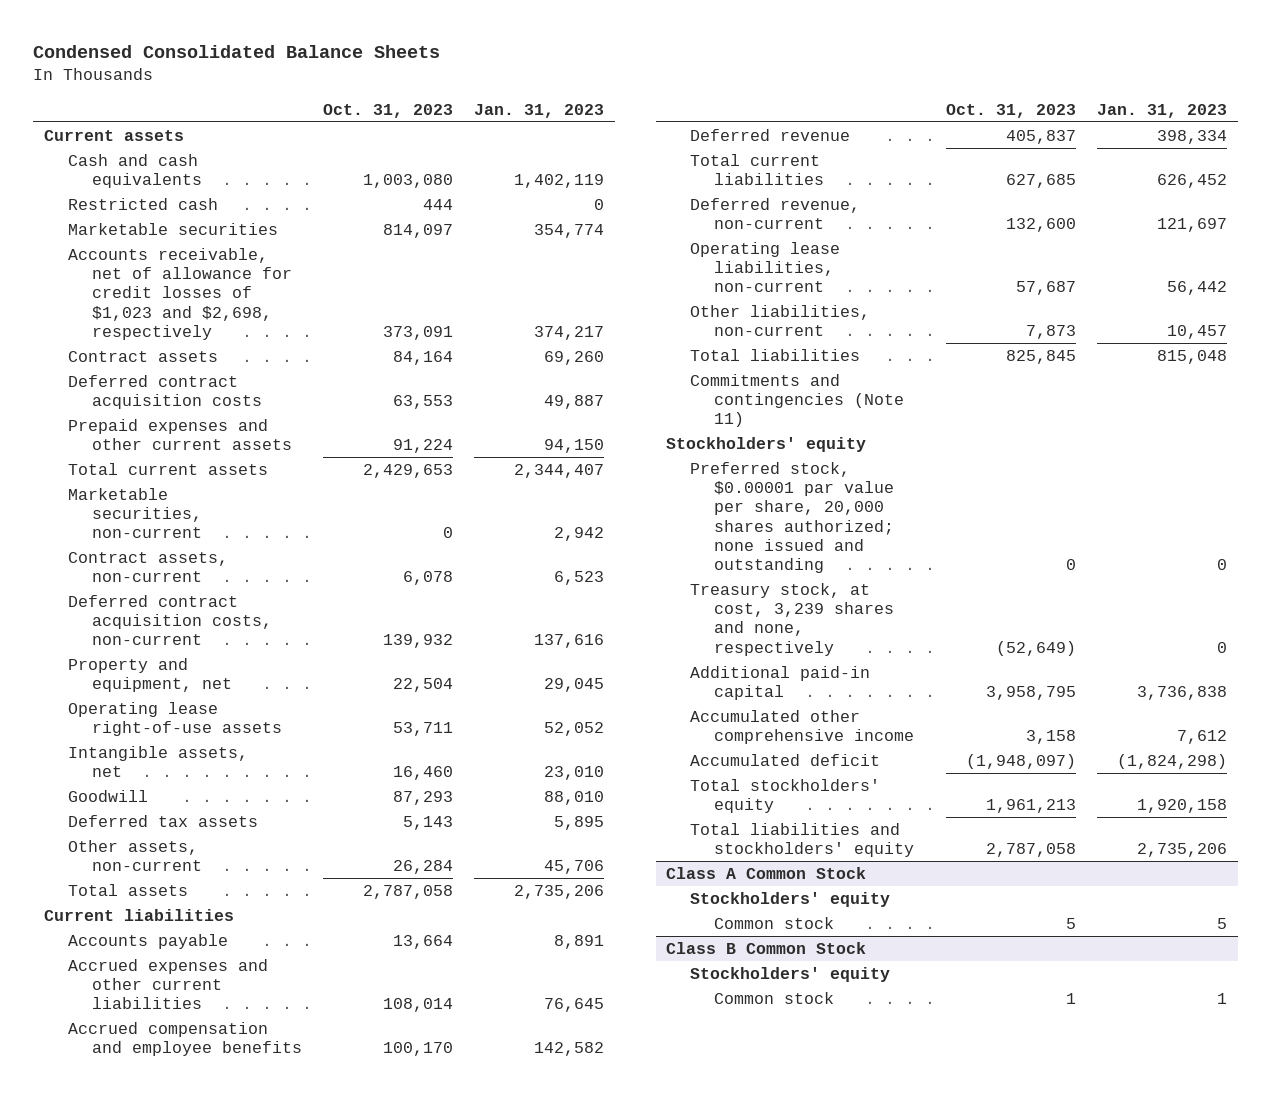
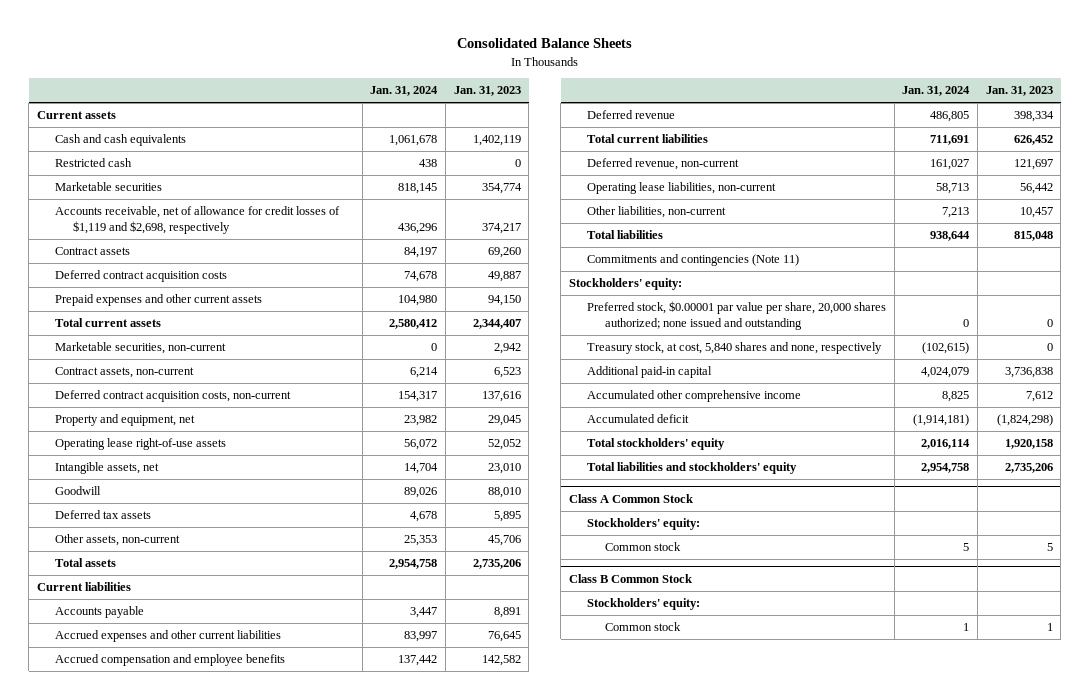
- Condensed Consolidated Balance Sheets
+ Consolidated Balance Sheets
- | Oct. 31, 2023 | Jan. 31, 2023
+ | Jan. 31, 2024 | Jan. 31, 2023
- Accounts receivable, net of allowance for credit losses of $1,023 and $2,698, respectively | 373,091 | 374,217
+ Accounts receivable, net of allowance for credit losses of $1,119 and $2,698, respectively | 436,296 | 374,217
- Stockholders' equity
+ Stockholders' equity:
- Treasury stock, at cost, 3,239 shares and none, respectively | (52,649) | 0
+ Treasury stock, at cost, 5,840 shares and none, respectively | (102,615) | 0
@ Class A Common Stock
- Stockholders' equity
+ Stockholders' equity:
@ Class B Common Stock
- Stockholders' equity
+ Stockholders' equity:

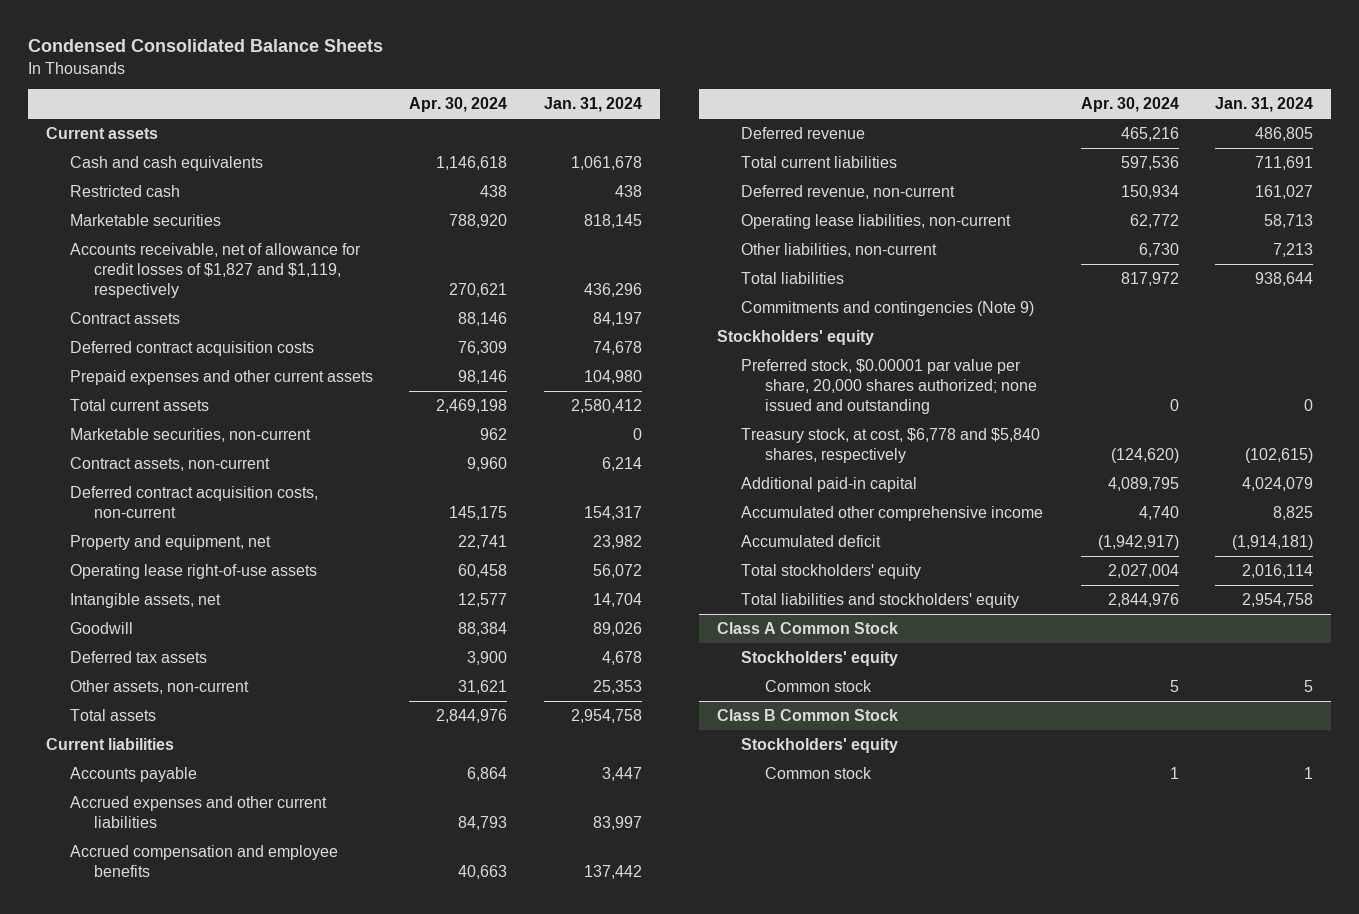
- Consolidated Balance Sheets
+ Condensed Consolidated Balance Sheets
- | Jan. 31, 2024 | Jan. 31, 2023
+ | Apr. 30, 2024 | Jan. 31, 2024
- Accounts receivable, net of allowance for credit losses of $1,119 and $2,698, respectively | 436,296 | 374,217
+ Accounts receivable, net of allowance for credit losses of $1,827 and $1,119, respectively | 270,621 | 436,296
- Commitments and contingencies (Note 11)
- Stockholders' equity:
+ Commitments and contingencies (Note 9)
+ Stockholders' equity
- Treasury stock, at cost, 5,840 shares and none, respectively | (102,615) | 0
+ Treasury stock, at cost, $6,778 and $5,840 shares, respectively | (124,620) | (102,615)
@ Class A Common Stock
- Stockholders' equity:
+ Stockholders' equity
@ Class B Common Stock
- Stockholders' equity:
+ Stockholders' equity

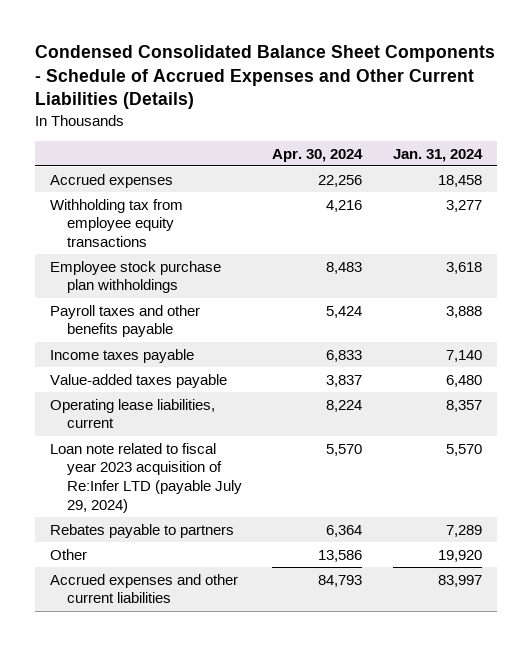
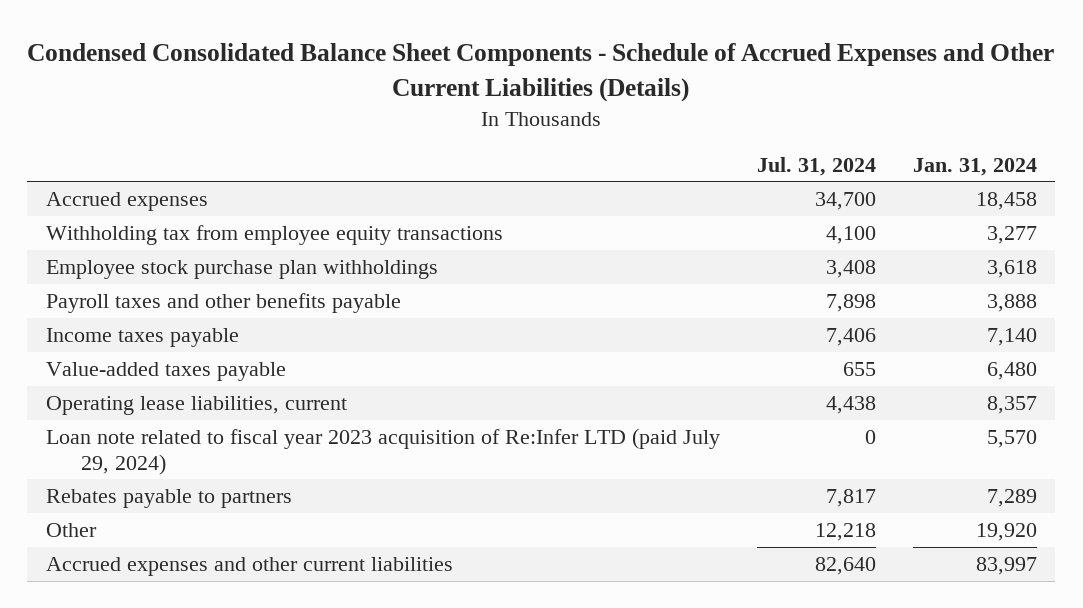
- | Apr. 30, 2024 | Jan. 31, 2024
+ | Jul. 31, 2024 | Jan. 31, 2024
- Loan note related to fiscal year 2023 acquisition of Re:Infer LTD (payable July 29, 2024) | 5,570 | 5,570
+ Loan note related to fiscal year 2023 acquisition of Re:Infer LTD (paid July 29, 2024) | 0 | 5,570

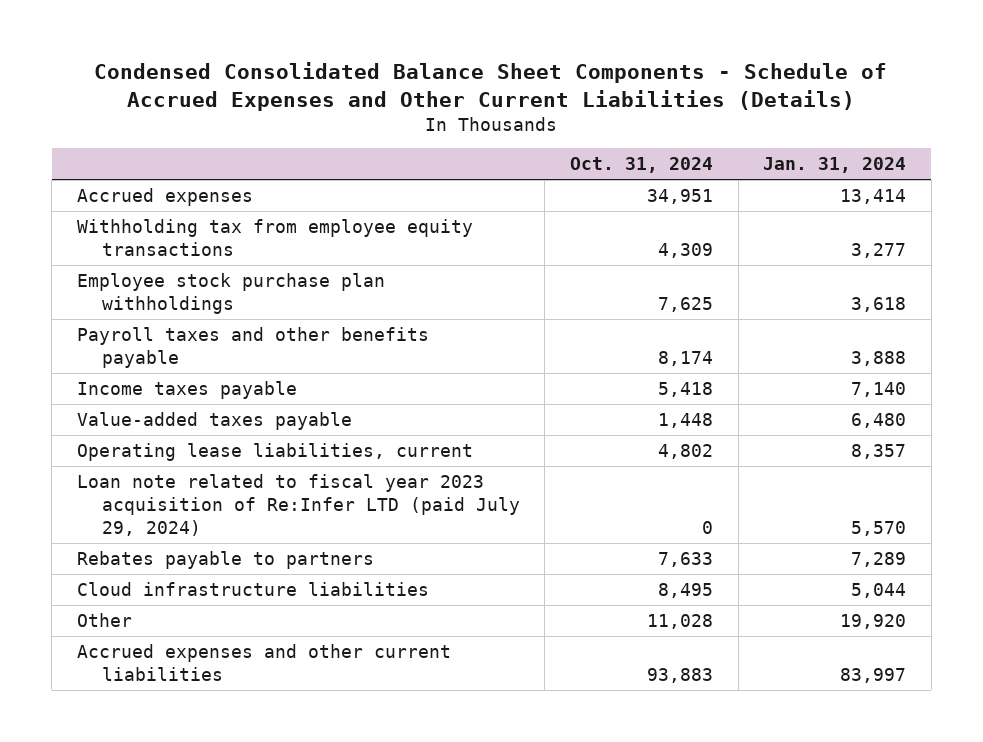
- | Jul. 31, 2024 | Jan. 31, 2024
+ | Oct. 31, 2024 | Jan. 31, 2024
- Accrued expenses | 34,700 | 18,458
+ Accrued expenses | 34,951 | 13,414
+ Cloud infrastructure liabilities | 8,495 | 5,044

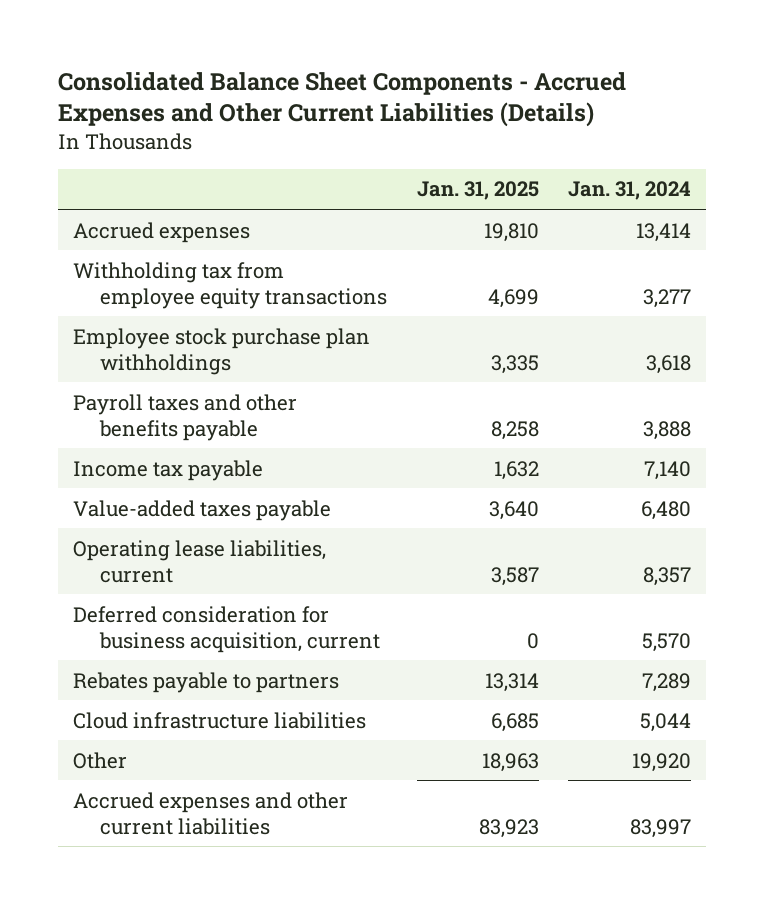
- Condensed Consolidated Balance Sheet Components - Schedule of Accrued Expenses and Other Current Liabilities (Details)
+ Consolidated Balance Sheet Components - Accrued Expenses and Other Current Liabilities (Details)
- | Oct. 31, 2024 | Jan. 31, 2024
+ | Jan. 31, 2025 | Jan. 31, 2024
- Income taxes payable | 5,418 | 7,140
+ Income tax payable | 1,632 | 7,140
- Loan note related to fiscal year 2023 acquisition of Re:Infer LTD (paid July 29, 2024) | 0 | 5,570
+ Deferred consideration for business acquisition, current | 0 | 5,570

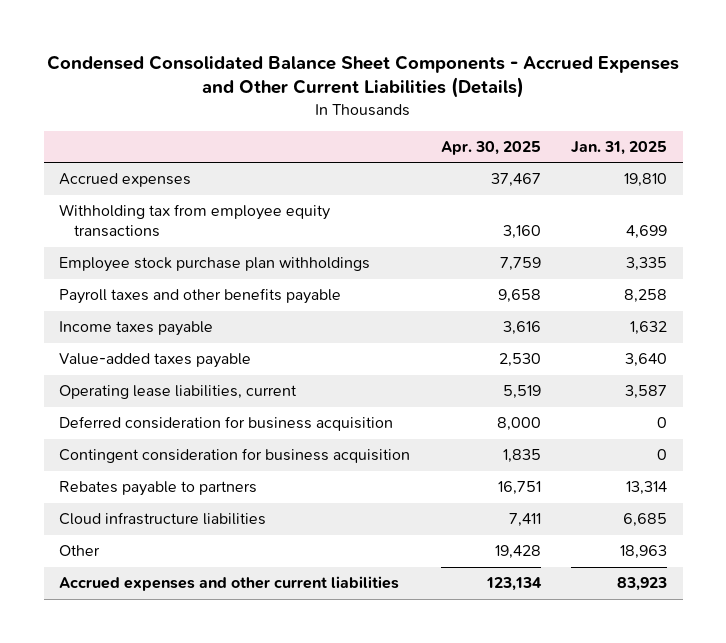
- Consolidated Balance Sheet Components - Accrued Expenses and Other Current Liabilities (Details)
+ Condensed Consolidated Balance Sheet Components - Accrued Expenses and Other Current Liabilities (Details)
- | Jan. 31, 2025 | Jan. 31, 2024
+ | Apr. 30, 2025 | Jan. 31, 2025
- Income tax payable | 1,632 | 7,140
+ Income taxes payable | 3,616 | 1,632
- Deferred consideration for business acquisition, current | 0 | 5,570
+ Deferred consideration for business acquisition | 8,000 | 0
+ Contingent consideration for business acquisition | 1,835 | 0

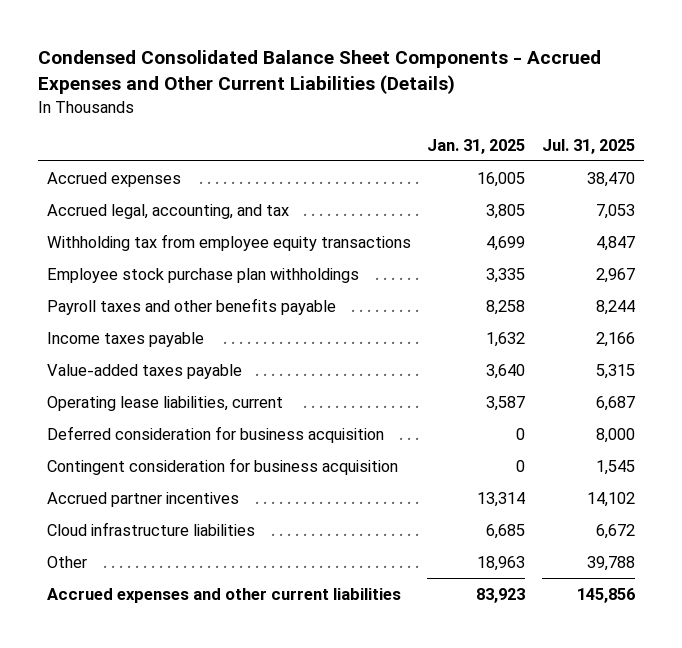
- | Apr. 30, 2025 | Jan. 31, 2025
+ | Jan. 31, 2025 | Jul. 31, 2025
- Accrued expenses | 37,467 | 19,810
+ Accrued expenses | 16,005 | 38,470
+ Accrued legal, accounting, and tax | 3,805 | 7,053
- Rebates payable to partners | 16,751 | 13,314
+ Accrued partner incentives | 13,314 | 14,102

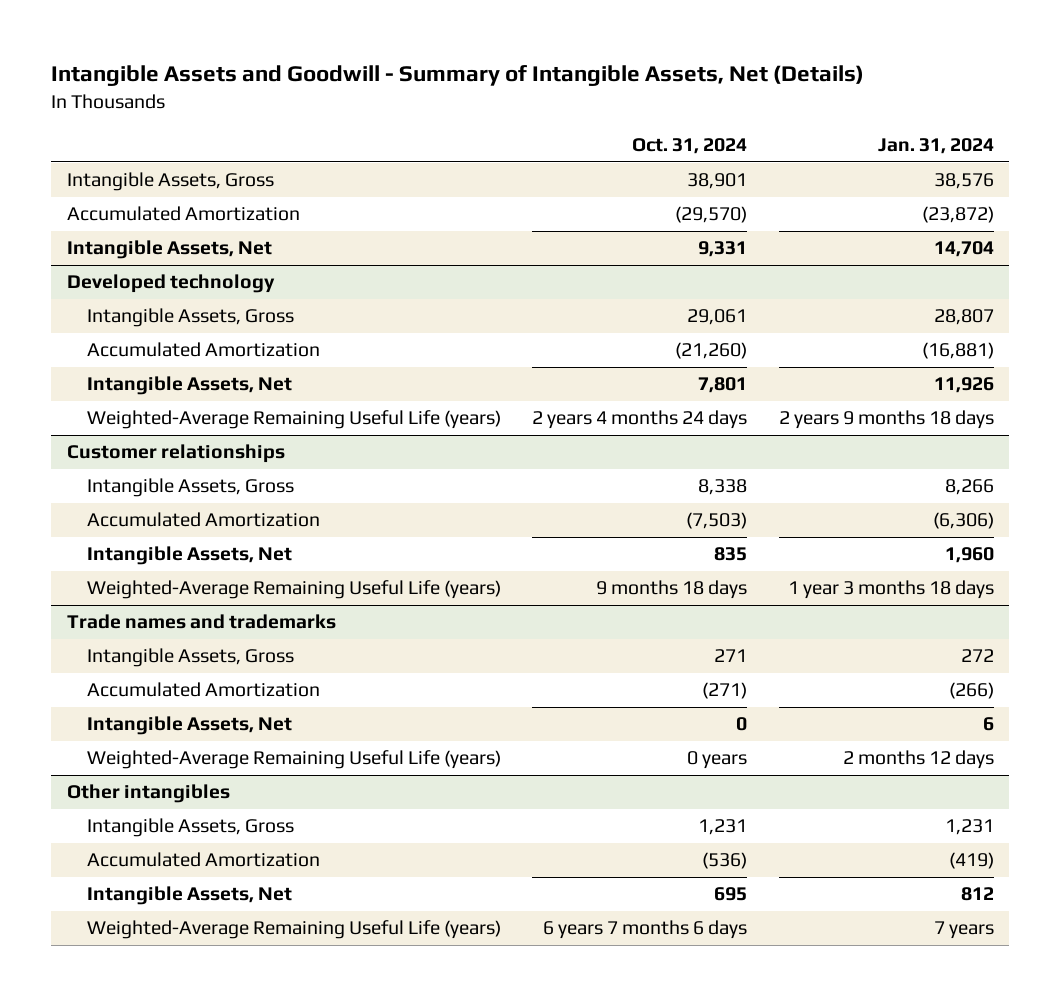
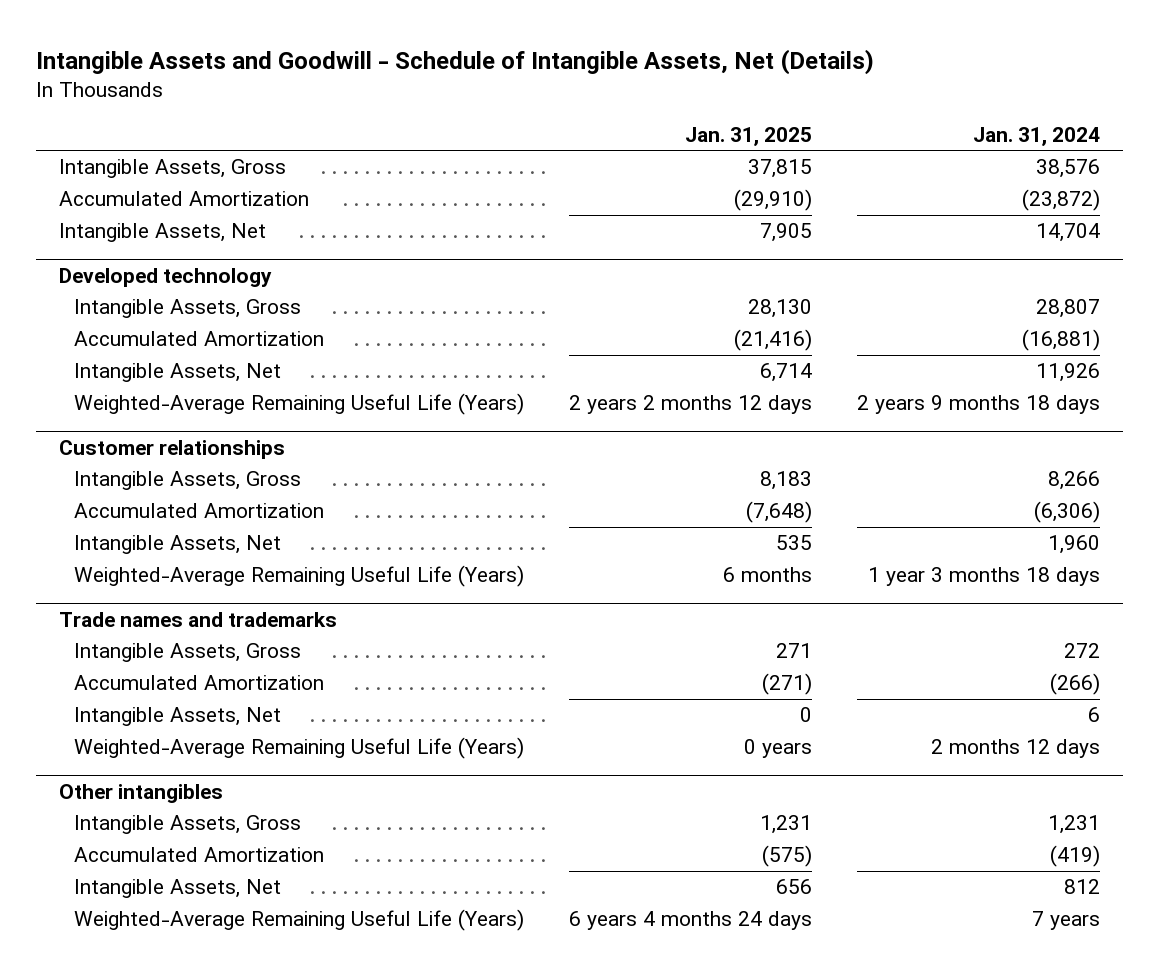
- Intangible Assets and Goodwill - Summary of Intangible Assets, Net (Details)
+ Intangible Assets and Goodwill - Schedule of Intangible Assets, Net (Details)
- | Oct. 31, 2024 | Jan. 31, 2024
+ | Jan. 31, 2025 | Jan. 31, 2024
@ Developed technology
- Weighted-Average Remaining Useful Life (years) | 2 years 4 months 24 days | 2 years 9 months 18 days
+ Weighted-Average Remaining Useful Life (Years) | 2 years 2 months 12 days | 2 years 9 months 18 days
@ Customer relationships
- Weighted-Average Remaining Useful Life (years) | 9 months 18 days | 1 year 3 months 18 days
+ Weighted-Average Remaining Useful Life (Years) | 6 months | 1 year 3 months 18 days
@ Trade names and trademarks
- Weighted-Average Remaining Useful Life (years) | 0 years | 2 months 12 days
+ Weighted-Average Remaining Useful Life (Years) | 0 years | 2 months 12 days
@ Other intangibles
- Weighted-Average Remaining Useful Life (years) | 6 years 7 months 6 days | 7 years
+ Weighted-Average Remaining Useful Life (Years) | 6 years 4 months 24 days | 7 years

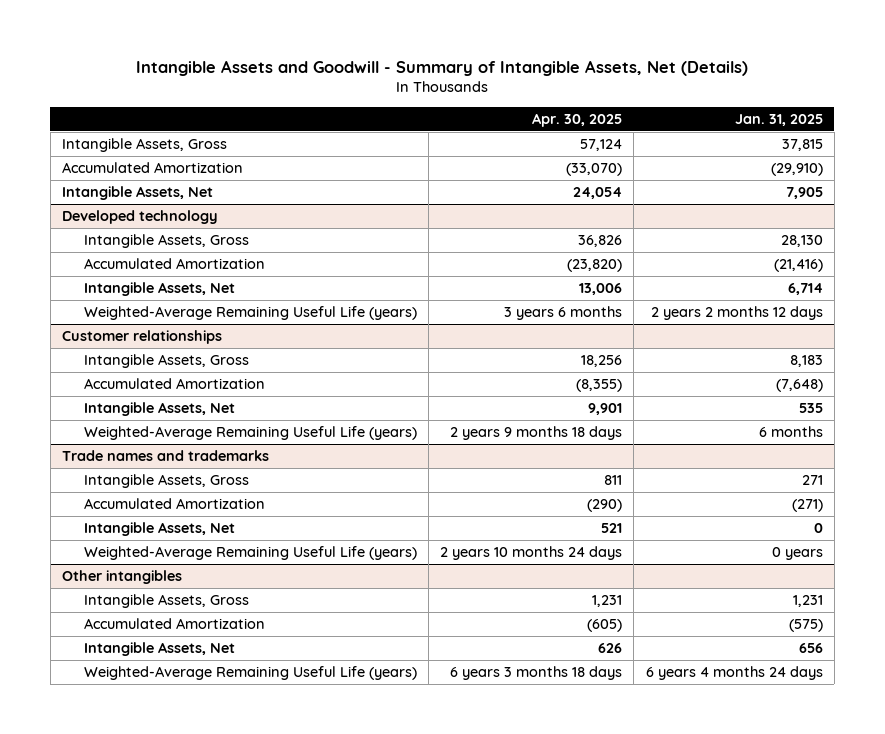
- Intangible Assets and Goodwill - Schedule of Intangible Assets, Net (Details)
+ Intangible Assets and Goodwill - Summary of Intangible Assets, Net (Details)
- | Jan. 31, 2025 | Jan. 31, 2024
+ | Apr. 30, 2025 | Jan. 31, 2025
@ Developed technology
- Weighted-Average Remaining Useful Life (Years) | 2 years 2 months 12 days | 2 years 9 months 18 days
+ Weighted-Average Remaining Useful Life (years) | 3 years 6 months | 2 years 2 months 12 days
@ Customer relationships
- Weighted-Average Remaining Useful Life (Years) | 6 months | 1 year 3 months 18 days
+ Weighted-Average Remaining Useful Life (years) | 2 years 9 months 18 days | 6 months
@ Trade names and trademarks
- Weighted-Average Remaining Useful Life (Years) | 0 years | 2 months 12 days
+ Weighted-Average Remaining Useful Life (years) | 2 years 10 months 24 days | 0 years
@ Other intangibles
- Weighted-Average Remaining Useful Life (Years) | 6 years 4 months 24 days | 7 years
+ Weighted-Average Remaining Useful Life (years) | 6 years 3 months 18 days | 6 years 4 months 24 days

